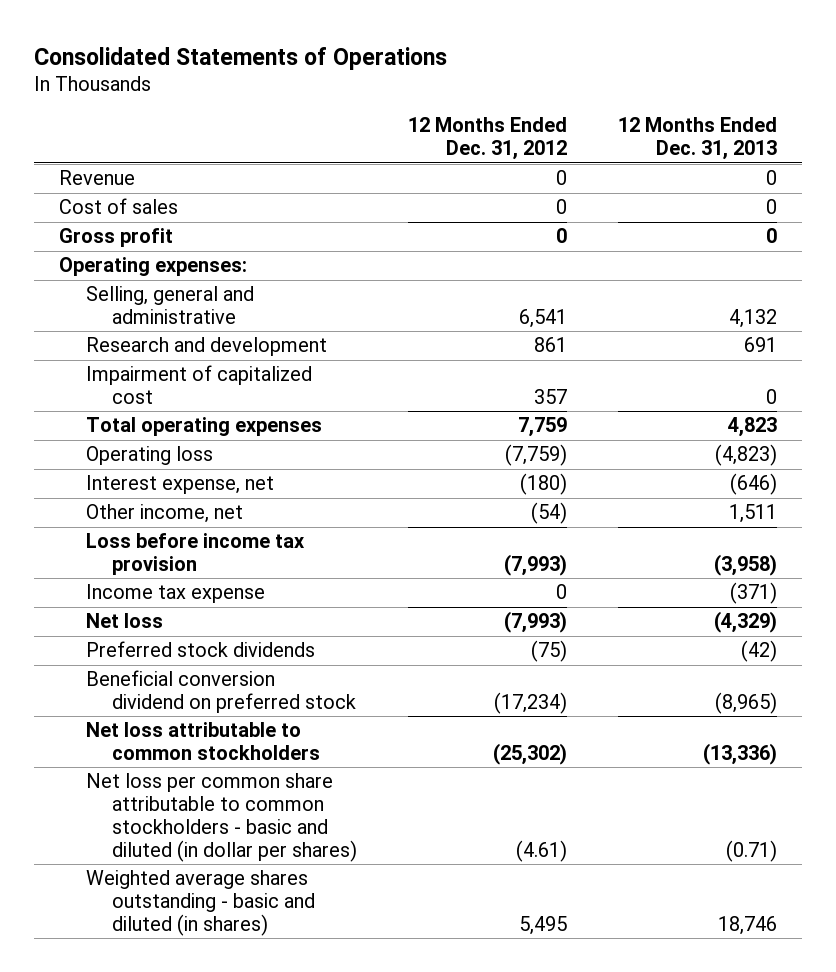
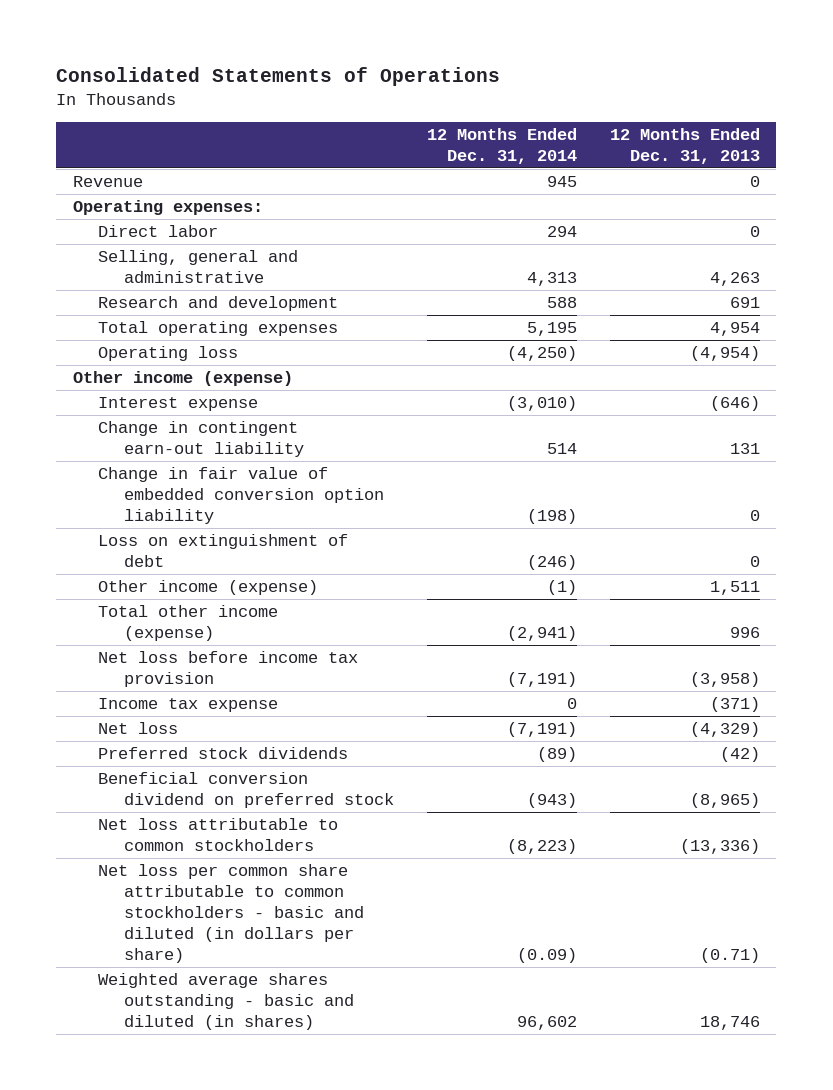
- | 12 Months Ended Dec. 31, 2012 | 12 Months Ended Dec. 31, 2013
+ | 12 Months Ended Dec. 31, 2014 | 12 Months Ended Dec. 31, 2013
- Cost of sales | 0 | 0
- Gross profit | 0 | 0
- Selling, general and administrative | 6,541 | 4,132
+ Direct labor | 294 | 0
+ Selling, general and administrative | 4,313 | 4,263
- Impairment of capitalized cost | 357 | 0
- Total operating expenses | 7,759 | 4,823
- Operating loss | (7,759) | (4,823)
- Interest expense, net | (180) | (646)
- Other income, net | (54) | 1,511
- Loss before income tax provision | (7,993) | (3,958)
+ Total operating expenses | 5,195 | 4,954
+ Operating loss | (4,250) | (4,954)
+ Other income (expense)
+ Interest expense | (3,010) | (646)
+ Change in contingent earn-out liability | 514 | 131
+ Change in fair value of embedded conversion option liability | (198) | 0
+ Loss on extinguishment of debt | (246) | 0
+ Other income (expense) | (1) | 1,511
+ Total other income (expense) | (2,941) | 996
+ Net loss before income tax provision | (7,191) | (3,958)
- Net loss per common share attributable to common stockholders - basic and diluted (in dollar per shares) | (4.61) | (0.71)
+ Net loss per common share attributable to common stockholders - basic and diluted (in dollars per share) | (0.09) | (0.71)

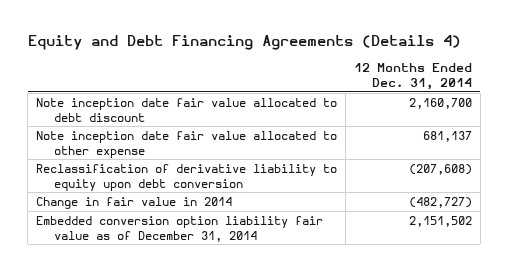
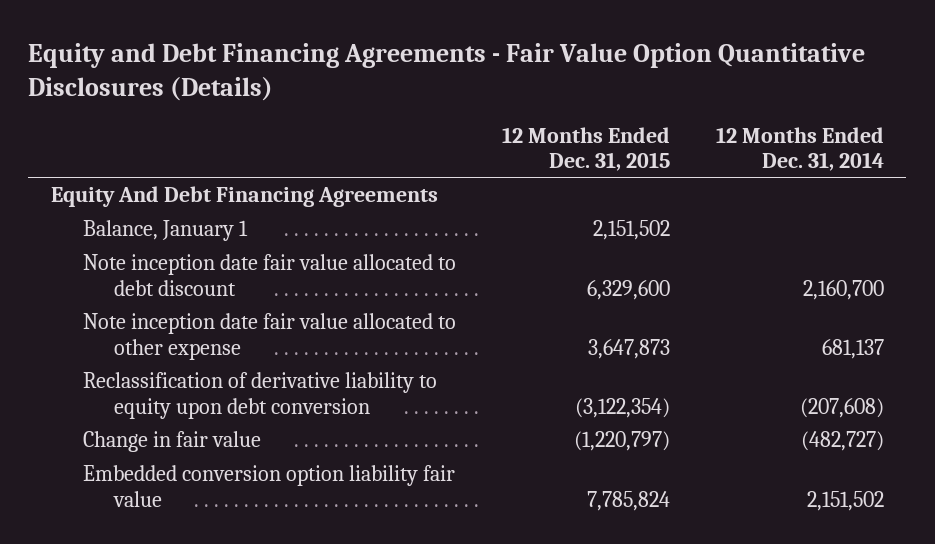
- Equity and Debt Financing Agreements (Details 4)
+ Equity and Debt Financing Agreements - Fair Value Option Quantitative Disclosures (Details)
- | 12 Months Ended Dec. 31, 2014
+ | 12 Months Ended Dec. 31, 2015 | 12 Months Ended Dec. 31, 2014
+ Equity And Debt Financing Agreements
+ Balance, January 1 | 2,151,502 |
- Change in fair value in 2014 | (482,727)
- Embedded conversion option liability fair value as of December 31, 2014 | 2,151,502
+ Change in fair value | (1,220,797) | (482,727)
+ Embedded conversion option liability fair value | 7,785,824 | 2,151,502

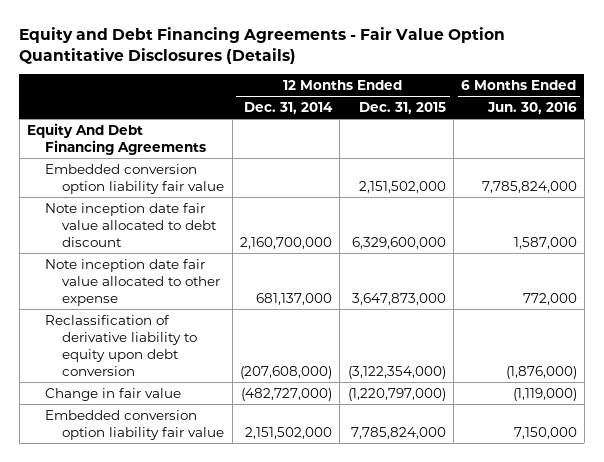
- | 12 Months Ended Dec. 31, 2015 | 12 Months Ended Dec. 31, 2014
+ | 12 Months Ended Dec. 31, 2014 | 12 Months Ended Dec. 31, 2015 | 6 Months Ended Jun. 30, 2016
- Balance, January 1 | 2,151,502 |
- Note inception date fair value allocated to debt discount | 6,329,600 | 2,160,700
- Note inception date fair value allocated to other expense | 3,647,873 | 681,137
- Reclassification of derivative liability to equity upon debt conversion | (3,122,354) | (207,608)
- Change in fair value | (1,220,797) | (482,727)
- Embedded conversion option liability fair value | 7,785,824 | 2,151,502
+ Embedded conversion option liability fair value | | 2,151,502,000 | 7,785,824,000
+ Note inception date fair value allocated to debt discount | 2,160,700,000 | 6,329,600,000 | 1,587,000
+ Note inception date fair value allocated to other expense | 681,137,000 | 3,647,873,000 | 772,000
+ Reclassification of derivative liability to equity upon debt conversion | (207,608,000) | (3,122,354,000) | (1,876,000)
+ Change in fair value | (482,727,000) | (1,220,797,000) | (1,119,000)
+ Embedded conversion option liability fair value | 2,151,502,000 | 7,785,824,000 | 7,150,000

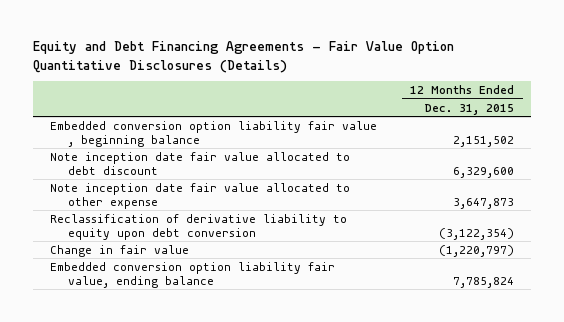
- | 12 Months Ended Dec. 31, 2014 | 12 Months Ended Dec. 31, 2015 | 6 Months Ended Jun. 30, 2016
+ | 12 Months Ended Dec. 31, 2015
- Equity And Debt Financing Agreements
- Embedded conversion option liability fair value | | 2,151,502,000 | 7,785,824,000
- Note inception date fair value allocated to debt discount | 2,160,700,000 | 6,329,600,000 | 1,587,000
- Note inception date fair value allocated to other expense | 681,137,000 | 3,647,873,000 | 772,000
- Reclassification of derivative liability to equity upon debt conversion | (207,608,000) | (3,122,354,000) | (1,876,000)
- Change in fair value | (482,727,000) | (1,220,797,000) | (1,119,000)
- Embedded conversion option liability fair value | 2,151,502,000 | 7,785,824,000 | 7,150,000
+ Embedded conversion option liability fair value , beginning balance | 2,151,502
+ Note inception date fair value allocated to debt discount | 6,329,600
+ Note inception date fair value allocated to other expense | 3,647,873
+ Reclassification of derivative liability to equity upon debt conversion | (3,122,354)
+ Change in fair value | (1,220,797)
+ Embedded conversion option liability fair value, ending balance | 7,785,824

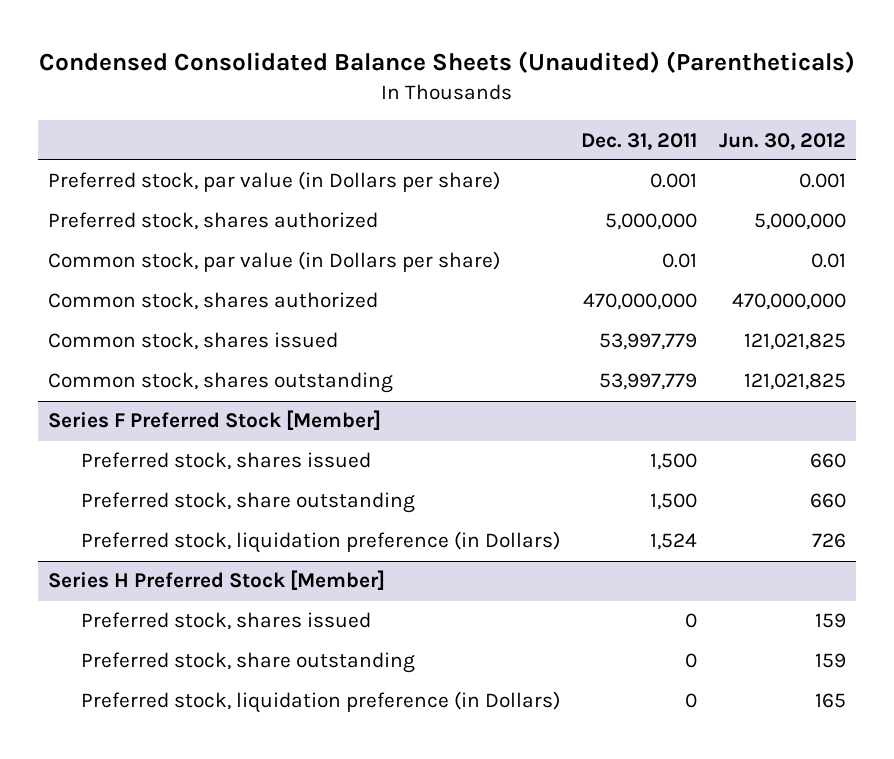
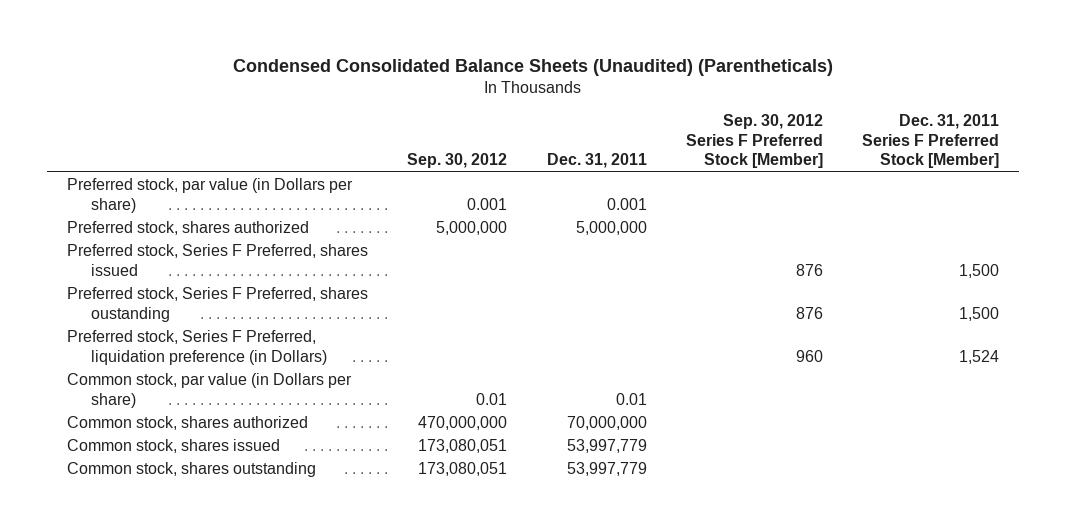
- | Dec. 31, 2011 | Jun. 30, 2012
+ | Sep. 30, 2012 | Dec. 31, 2011 | Sep. 30, 2012 Series F Preferred Stock [Member] | Dec. 31, 2011 Series F Preferred Stock [Member]
+ Preferred stock, Series F Preferred, shares issued | | | 876 | 1,500
+ Preferred stock, Series F Preferred, shares oustanding | | | 876 | 1,500
+ Preferred stock, Series F Preferred, liquidation preference (in Dollars) | | | 960 | 1,524
- Common stock, shares authorized | 470,000,000 | 470,000,000
+ Common stock, shares authorized | 470,000,000 | 70,000,000 | |
- Series F Preferred Stock [Member]
- Preferred stock, shares issued | 1,500 | 660
- Preferred stock, share outstanding | 1,500 | 660
- Preferred stock, liquidation preference (in Dollars) | 1,524 | 726
- Series H Preferred Stock [Member]
- Preferred stock, shares issued | 0 | 159
- Preferred stock, share outstanding | 0 | 159
- Preferred stock, liquidation preference (in Dollars) | 0 | 165

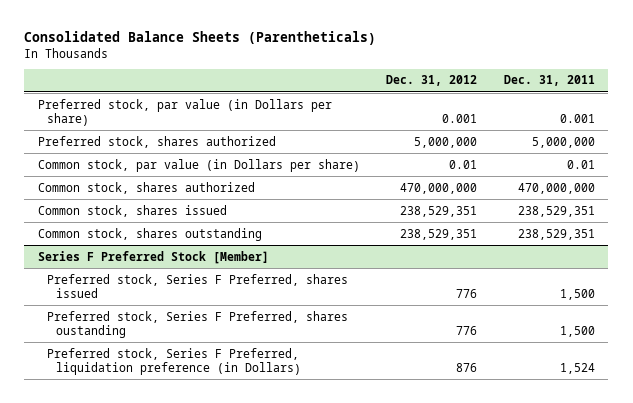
- Condensed Consolidated Balance Sheets (Unaudited) (Parentheticals)
+ Consolidated Balance Sheets (Parentheticals)
- | Sep. 30, 2012 | Dec. 31, 2011 | Sep. 30, 2012 Series F Preferred Stock [Member] | Dec. 31, 2011 Series F Preferred Stock [Member]
+ | Dec. 31, 2012 | Dec. 31, 2011
- Preferred stock, Series F Preferred, shares issued | | | 876 | 1,500
- Preferred stock, Series F Preferred, shares oustanding | | | 876 | 1,500
- Preferred stock, Series F Preferred, liquidation preference (in Dollars) | | | 960 | 1,524
- Common stock, shares authorized | 470,000,000 | 70,000,000 | |
- Common stock, shares issued | 173,080,051 | 53,997,779 | |
- Common stock, shares outstanding | 173,080,051 | 53,997,779 | |
+ Common stock, shares authorized | 470,000,000 | 470,000,000
+ Common stock, shares issued | 238,529,351 | 238,529,351
+ Common stock, shares outstanding | 238,529,351 | 238,529,351
+ Series F Preferred Stock [Member]
+ Preferred stock, Series F Preferred, shares issued | 776 | 1,500
+ Preferred stock, Series F Preferred, shares oustanding | 776 | 1,500
+ Preferred stock, Series F Preferred, liquidation preference (in Dollars) | 876 | 1,524

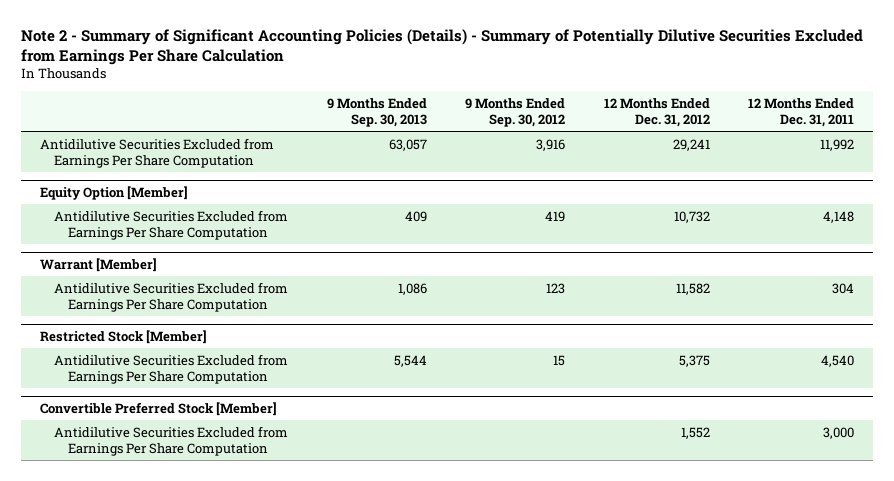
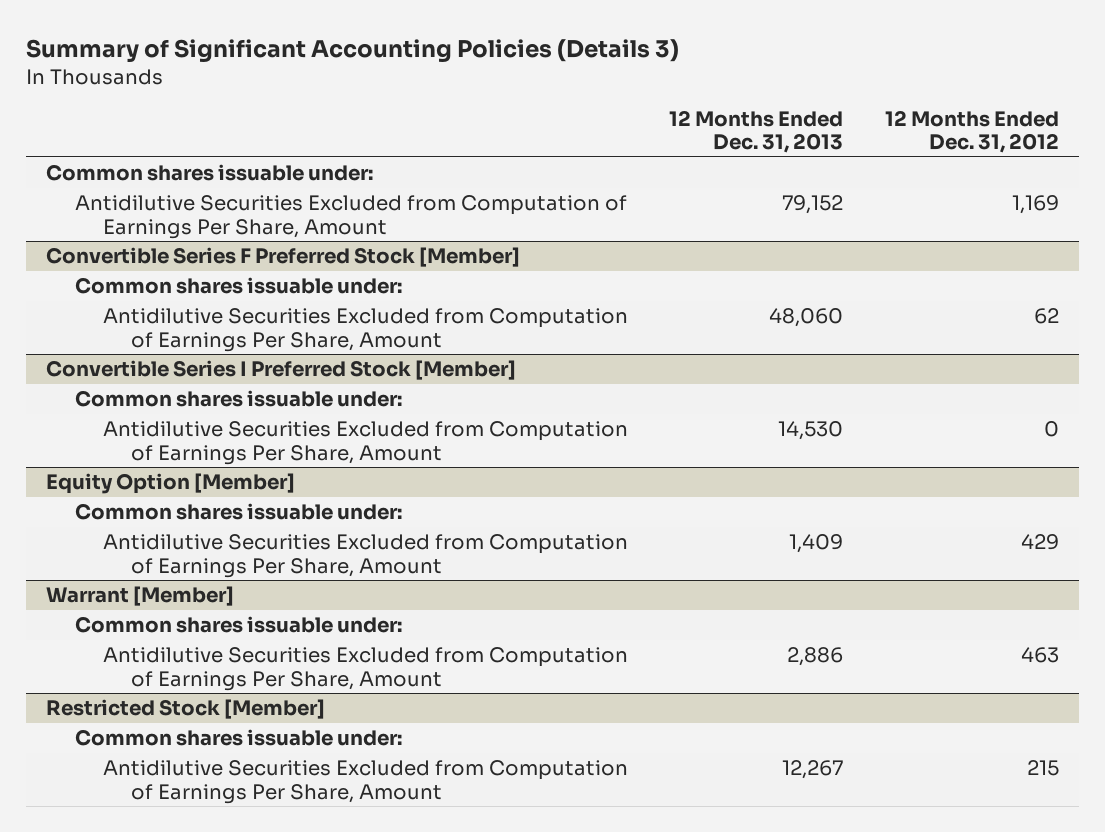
- Note 2 - Summary of Significant Accounting Policies (Details) - Summary of Potentially Dilutive Securities Excluded from Earnings Per Share Calculation
+ Summary of Significant Accounting Policies (Details 3)
- | 9 Months Ended Sep. 30, 2013 | 9 Months Ended Sep. 30, 2012 | 12 Months Ended Dec. 31, 2012 | 12 Months Ended Dec. 31, 2011
+ | 12 Months Ended Dec. 31, 2013 | 12 Months Ended Dec. 31, 2012
- Antidilutive Securities Excluded from Earnings Per Share Computation | 63,057 | 3,916 | 29,241 | 11,992
+ Common shares issuable under:
+ Antidilutive Securities Excluded from Computation of Earnings Per Share, Amount | 79,152 | 1,169
+ Convertible Series F Preferred Stock [Member]
+ Common shares issuable under:
+ Antidilutive Securities Excluded from Computation of Earnings Per Share, Amount | 48,060 | 62
+ Convertible Series I Preferred Stock [Member]
+ Common shares issuable under:
+ Antidilutive Securities Excluded from Computation of Earnings Per Share, Amount | 14,530 | 0
@ Equity Option [Member]
- Antidilutive Securities Excluded from Earnings Per Share Computation | 409 | 419 | 10,732 | 4,148
+ Common shares issuable under:
+ Antidilutive Securities Excluded from Computation of Earnings Per Share, Amount | 1,409 | 429
@ Warrant [Member]
- Antidilutive Securities Excluded from Earnings Per Share Computation | 1,086 | 123 | 11,582 | 304
+ Common shares issuable under:
+ Antidilutive Securities Excluded from Computation of Earnings Per Share, Amount | 2,886 | 463
@ Restricted Stock [Member]
- Antidilutive Securities Excluded from Earnings Per Share Computation | 5,544 | 15 | 5,375 | 4,540
- Convertible Preferred Stock [Member]
- Antidilutive Securities Excluded from Earnings Per Share Computation | | | 1,552 | 3,000
@ Restricted Stock [Member]
+ Common shares issuable under:
+ Antidilutive Securities Excluded from Computation of Earnings Per Share, Amount | 12,267 | 215

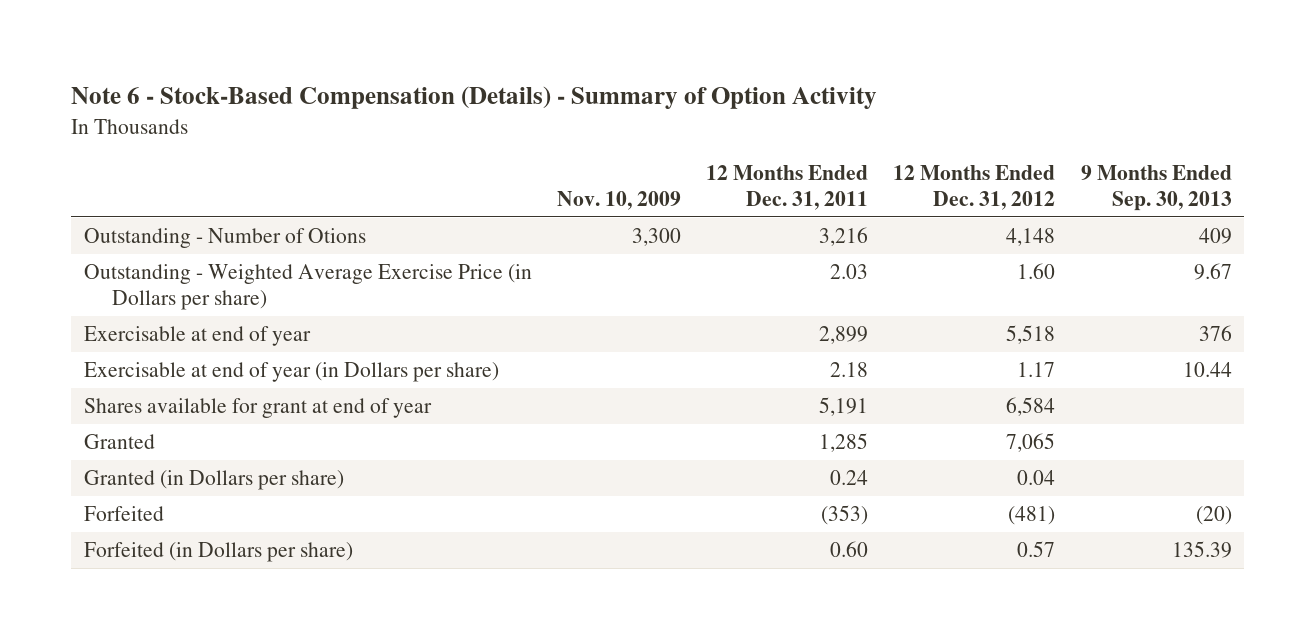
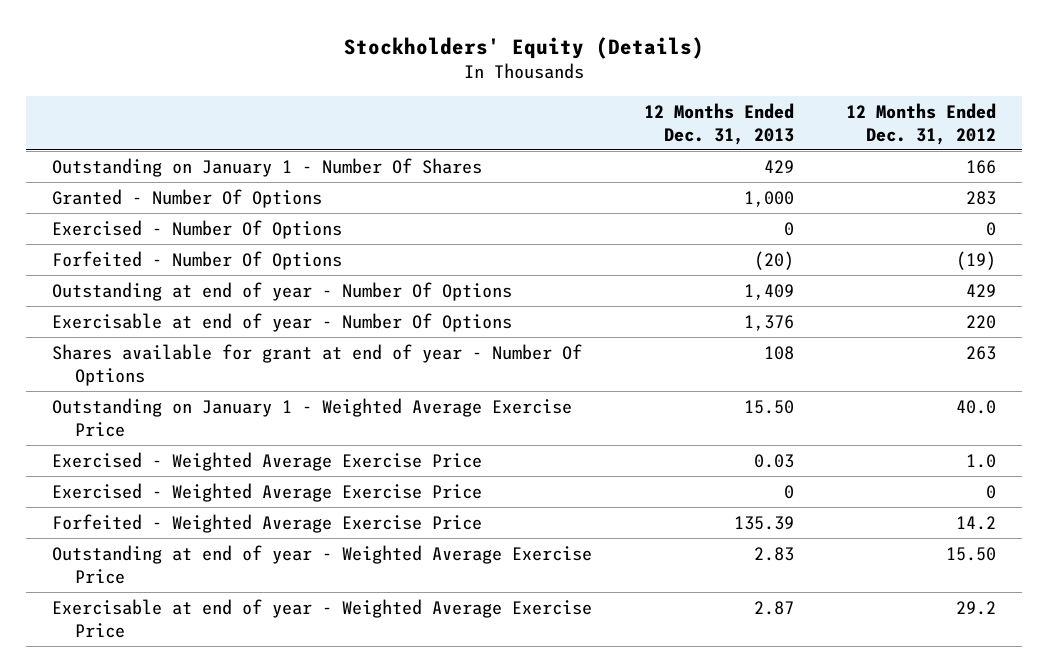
- Note 6 - Stock-Based Compensation (Details) - Summary of Option Activity
+ Stockholders' Equity (Details)
- | Nov. 10, 2009 | 12 Months Ended Dec. 31, 2011 | 12 Months Ended Dec. 31, 2012 | 9 Months Ended Sep. 30, 2013
+ | 12 Months Ended Dec. 31, 2013 | 12 Months Ended Dec. 31, 2012
- Outstanding - Number of Otions | 3,300 | 3,216 | 4,148 | 409
- Outstanding - Weighted Average Exercise Price (in Dollars per share) | | 2.03 | 1.60 | 9.67
- Exercisable at end of year | | 2,899 | 5,518 | 376
- Exercisable at end of year (in Dollars per share) | | 2.18 | 1.17 | 10.44
- Shares available for grant at end of year | | 5,191 | 6,584 |
- Granted | | 1,285 | 7,065 |
- Granted (in Dollars per share) | | 0.24 | 0.04 |
- Forfeited | | (353) | (481) | (20)
- Forfeited (in Dollars per share) | | 0.60 | 0.57 | 135.39
+ Outstanding on January 1 - Number Of Shares | 429 | 166
+ Granted - Number Of Options | 1,000 | 283
+ Exercised - Number Of Options | 0 | 0
+ Forfeited - Number Of Options | (20) | (19)
+ Outstanding at end of year - Number Of Options | 1,409 | 429
+ Exercisable at end of year - Number Of Options | 1,376 | 220
+ Shares available for grant at end of year - Number Of Options | 108 | 263
+ Outstanding on January 1 - Weighted Average Exercise Price | 15.50 | 40.0
+ Exercised - Weighted Average Exercise Price | 0.03 | 1.0
+ Exercised - Weighted Average Exercise Price | 0 | 0
+ Forfeited - Weighted Average Exercise Price | 135.39 | 14.2
+ Outstanding at end of year - Weighted Average Exercise Price | 2.83 | 15.50
+ Exercisable at end of year - Weighted Average Exercise Price | 2.87 | 29.2

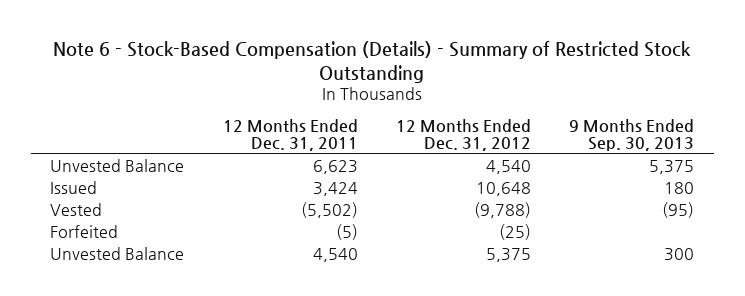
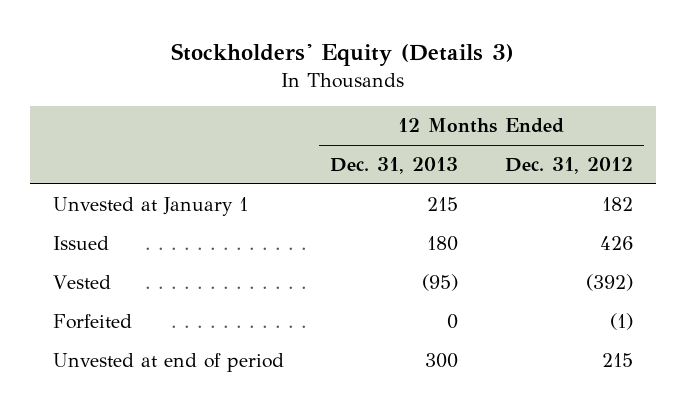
- Note 6 - Stock-Based Compensation (Details) - Summary of Restricted Stock Outstanding
+ Stockholders' Equity (Details 3)
- | 12 Months Ended Dec. 31, 2011 | 12 Months Ended Dec. 31, 2012 | 9 Months Ended Sep. 30, 2013
+ | 12 Months Ended Dec. 31, 2013 | 12 Months Ended Dec. 31, 2012
- Unvested Balance | 6,623 | 4,540 | 5,375
- Issued | 3,424 | 10,648 | 180
- Vested | (5,502) | (9,788) | (95)
- Forfeited | (5) | (25) |
- Unvested Balance | 4,540 | 5,375 | 300
+ Unvested at January 1 | 215 | 182
+ Issued | 180 | 426
+ Vested | (95) | (392)
+ Forfeited | 0 | (1)
+ Unvested at end of period | 300 | 215

